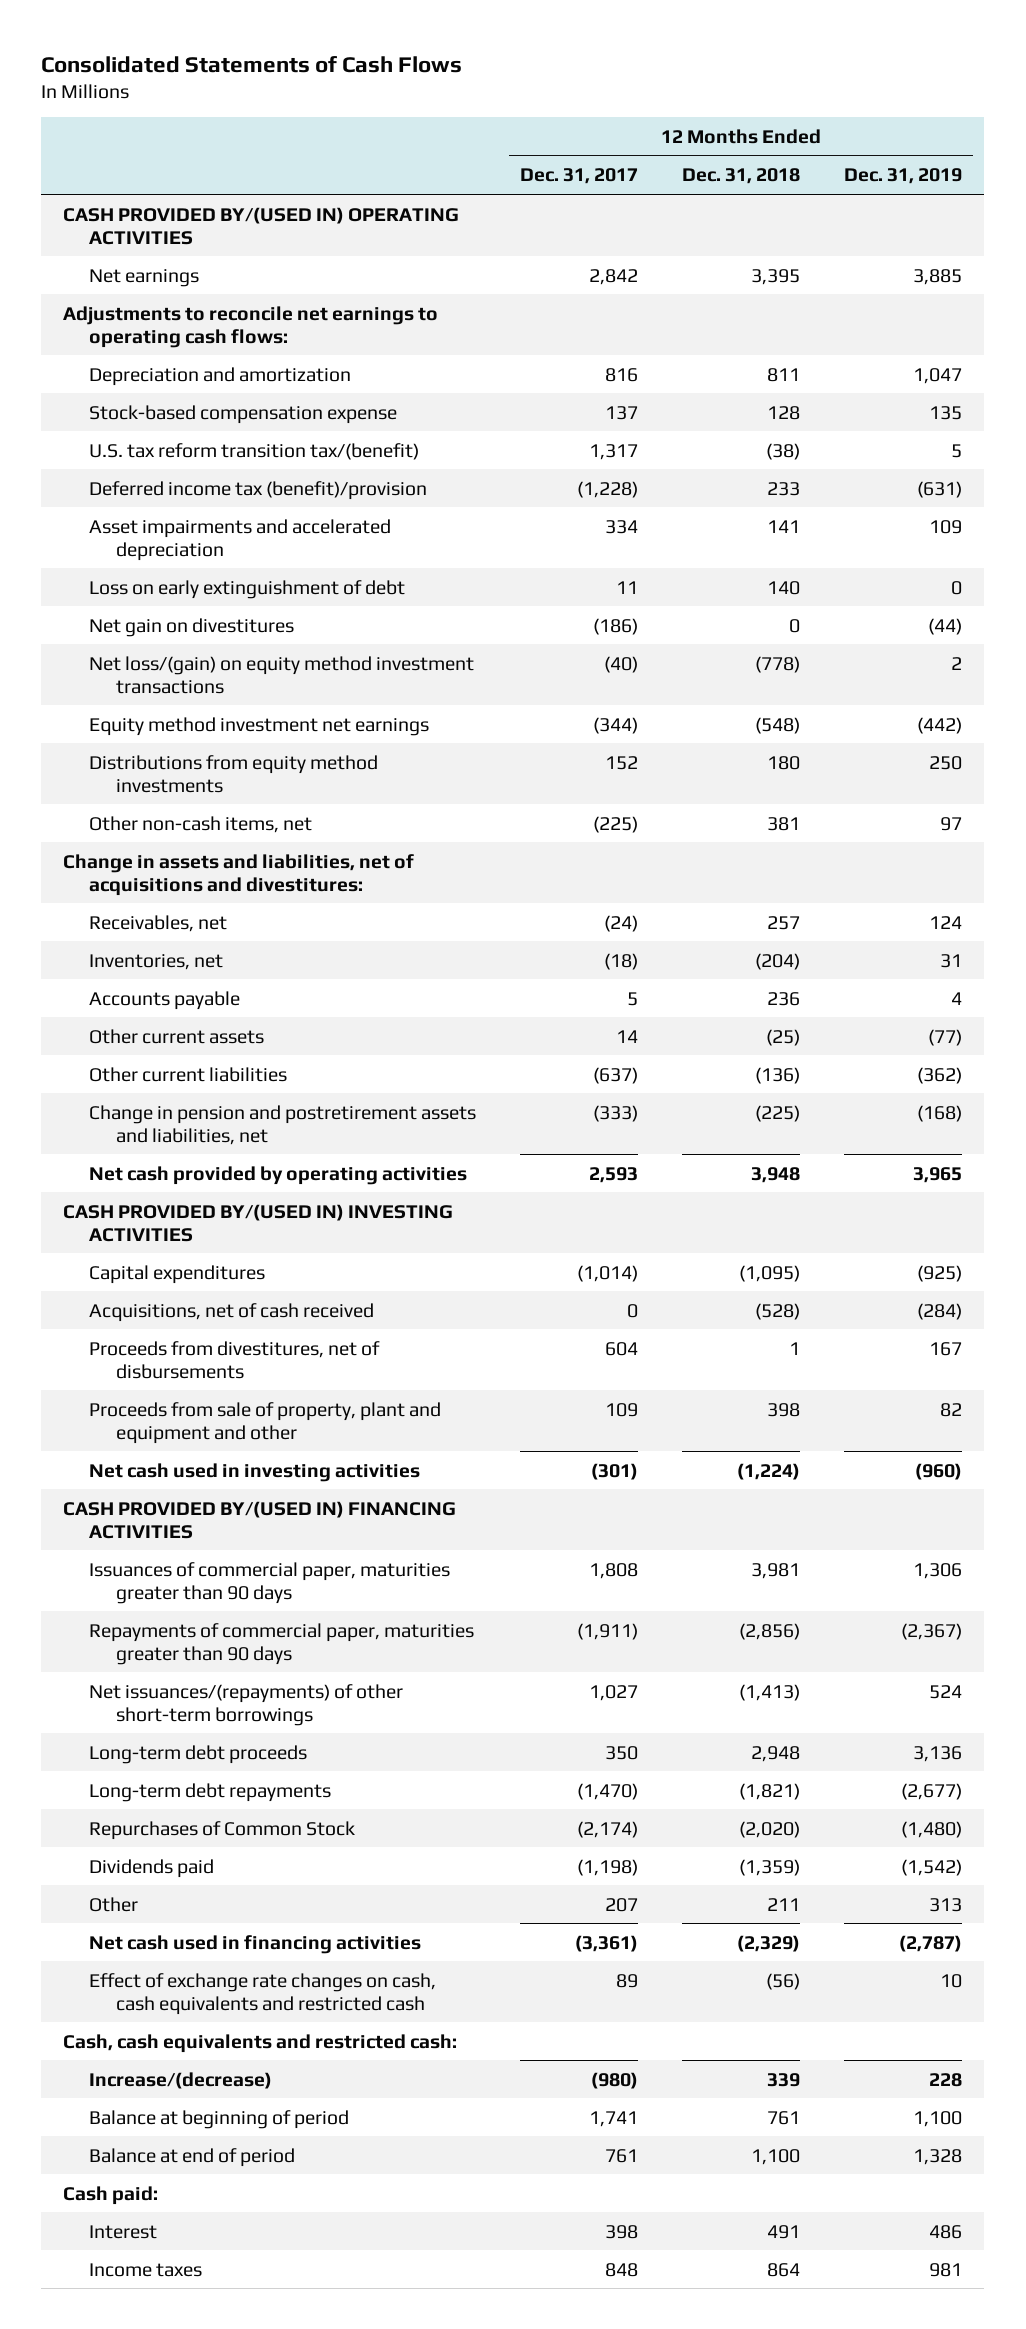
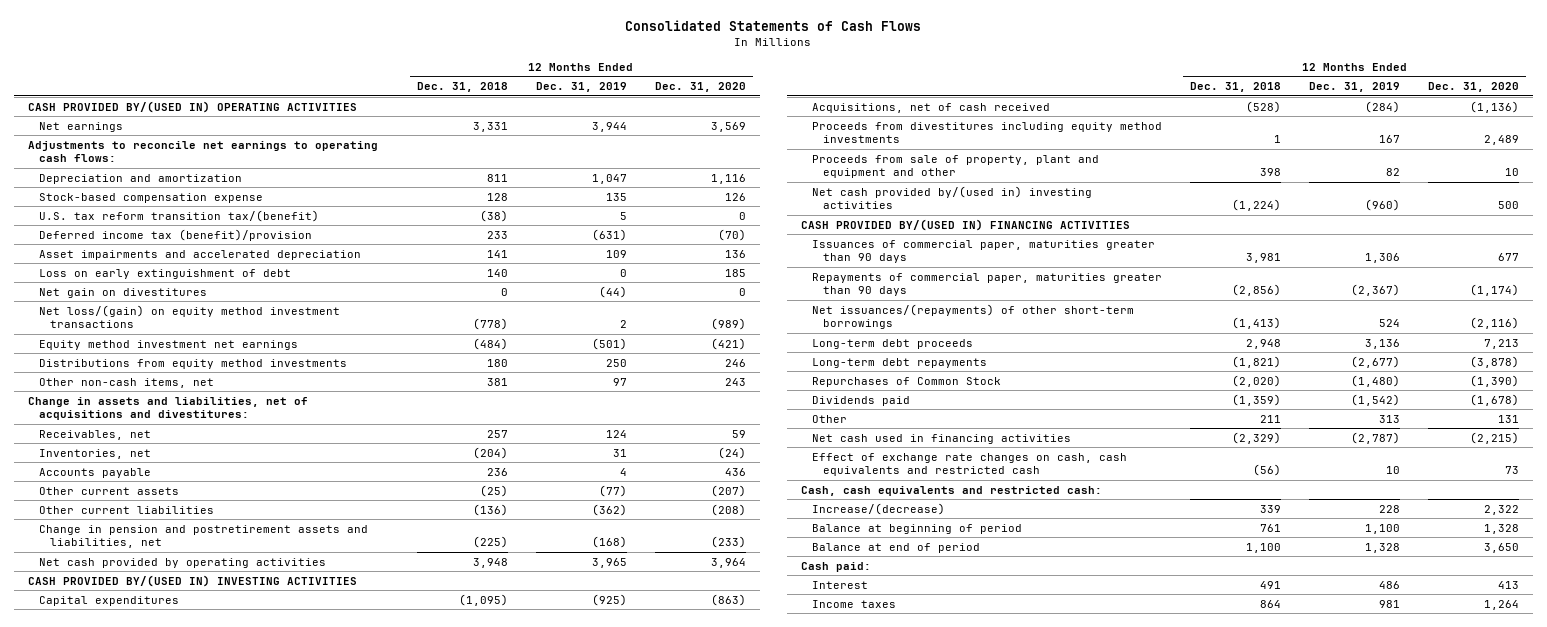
- | 12 Months Ended Dec. 31, 2017 | 12 Months Ended Dec. 31, 2018 | 12 Months Ended Dec. 31, 2019
+ | 12 Months Ended Dec. 31, 2018 | 12 Months Ended Dec. 31, 2019 | 12 Months Ended Dec. 31, 2020
- Net earnings | 2,842 | 3,395 | 3,885
+ Net earnings | 3,331 | 3,944 | 3,569
- Equity method investment net earnings | (344) | (548) | (442)
+ Equity method investment net earnings | (484) | (501) | (421)
- Proceeds from divestitures, net of disbursements | 604 | 1 | 167
+ Proceeds from divestitures including equity method investments | 1 | 167 | 2,489
- Net cash used in investing activities | (301) | (1,224) | (960)
+ Net cash provided by/(used in) investing activities | (1,224) | (960) | 500

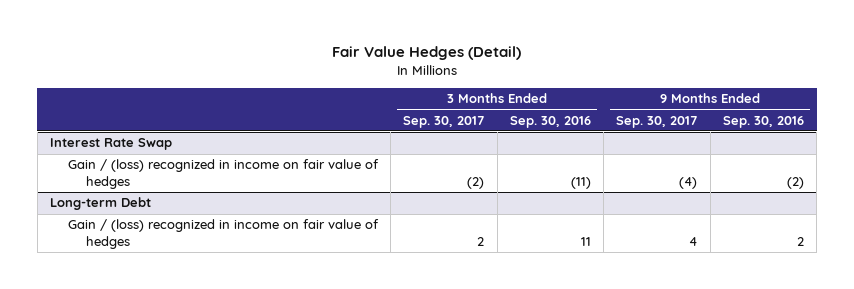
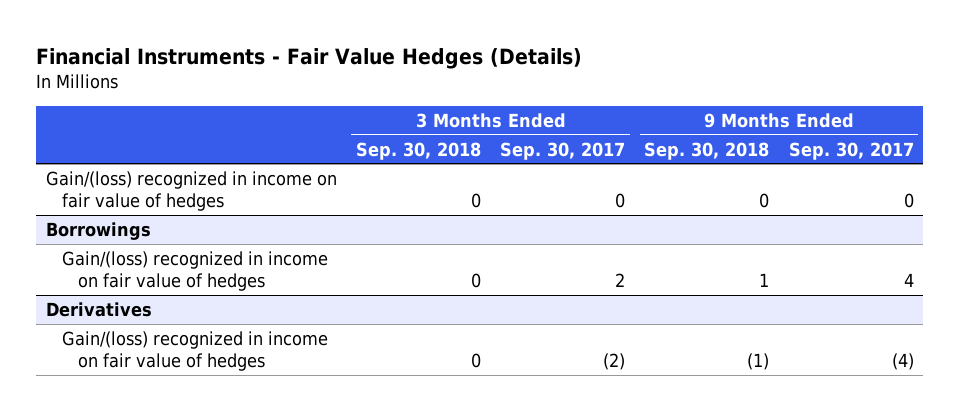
- Fair Value Hedges (Detail)
+ Financial Instruments - Fair Value Hedges (Details)
- | 3 Months Ended Sep. 30, 2017 | 3 Months Ended Sep. 30, 2016 | 9 Months Ended Sep. 30, 2017 | 9 Months Ended Sep. 30, 2016
+ | 3 Months Ended Sep. 30, 2018 | 3 Months Ended Sep. 30, 2017 | 9 Months Ended Sep. 30, 2018 | 9 Months Ended Sep. 30, 2017
- Interest Rate Swap
- Gain / (loss) recognized in income on fair value of hedges | (2) | (11) | (4) | (2)
- Long-term Debt
- Gain / (loss) recognized in income on fair value of hedges | 2 | 11 | 4 | 2
+ Gain/(loss) recognized in income on fair value of hedges | 0 | 0 | 0 | 0
+ Borrowings
+ Gain/(loss) recognized in income on fair value of hedges | 0 | 2 | 1 | 4
+ Derivatives
+ Gain/(loss) recognized in income on fair value of hedges | 0 | (2) | (1) | (4)

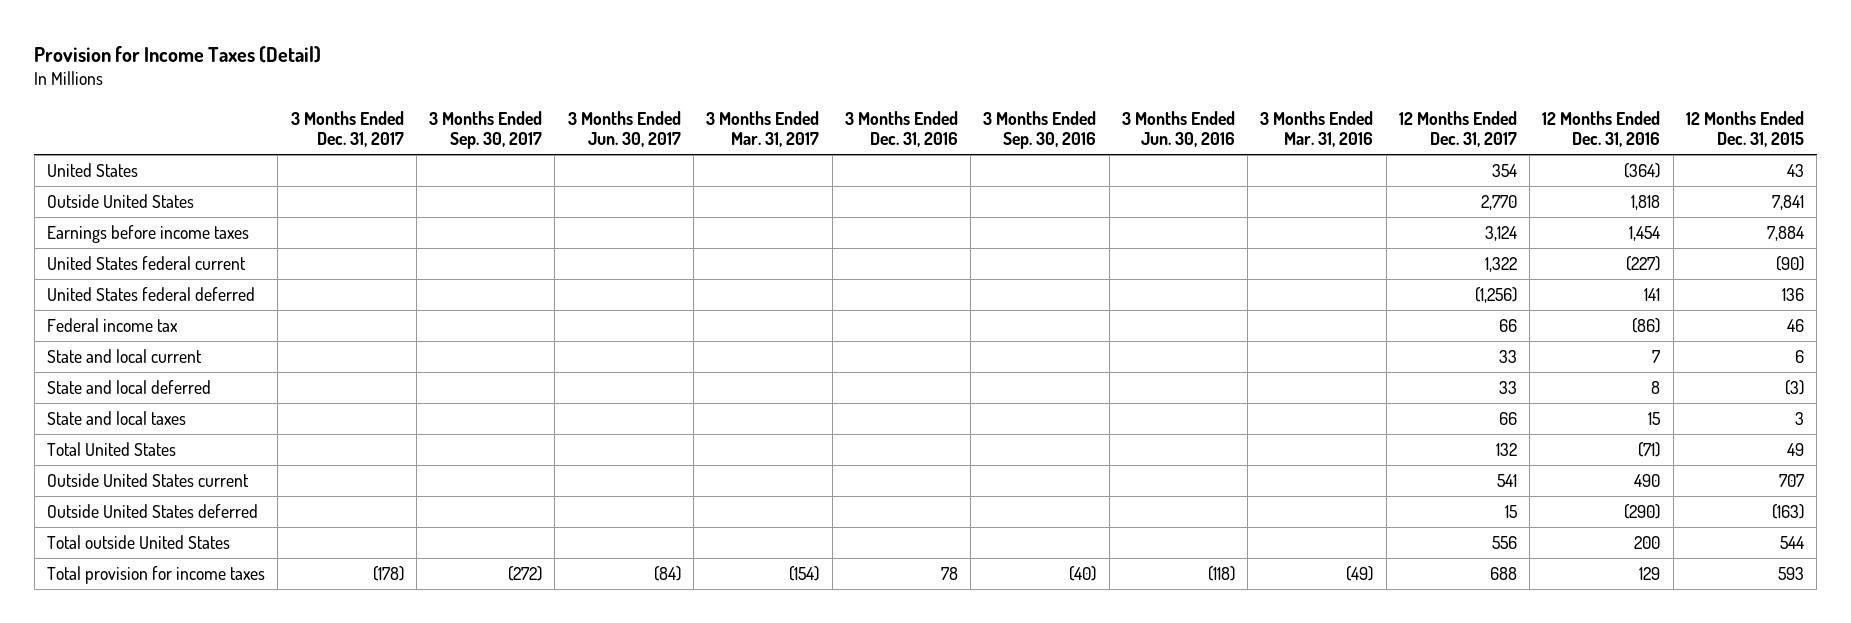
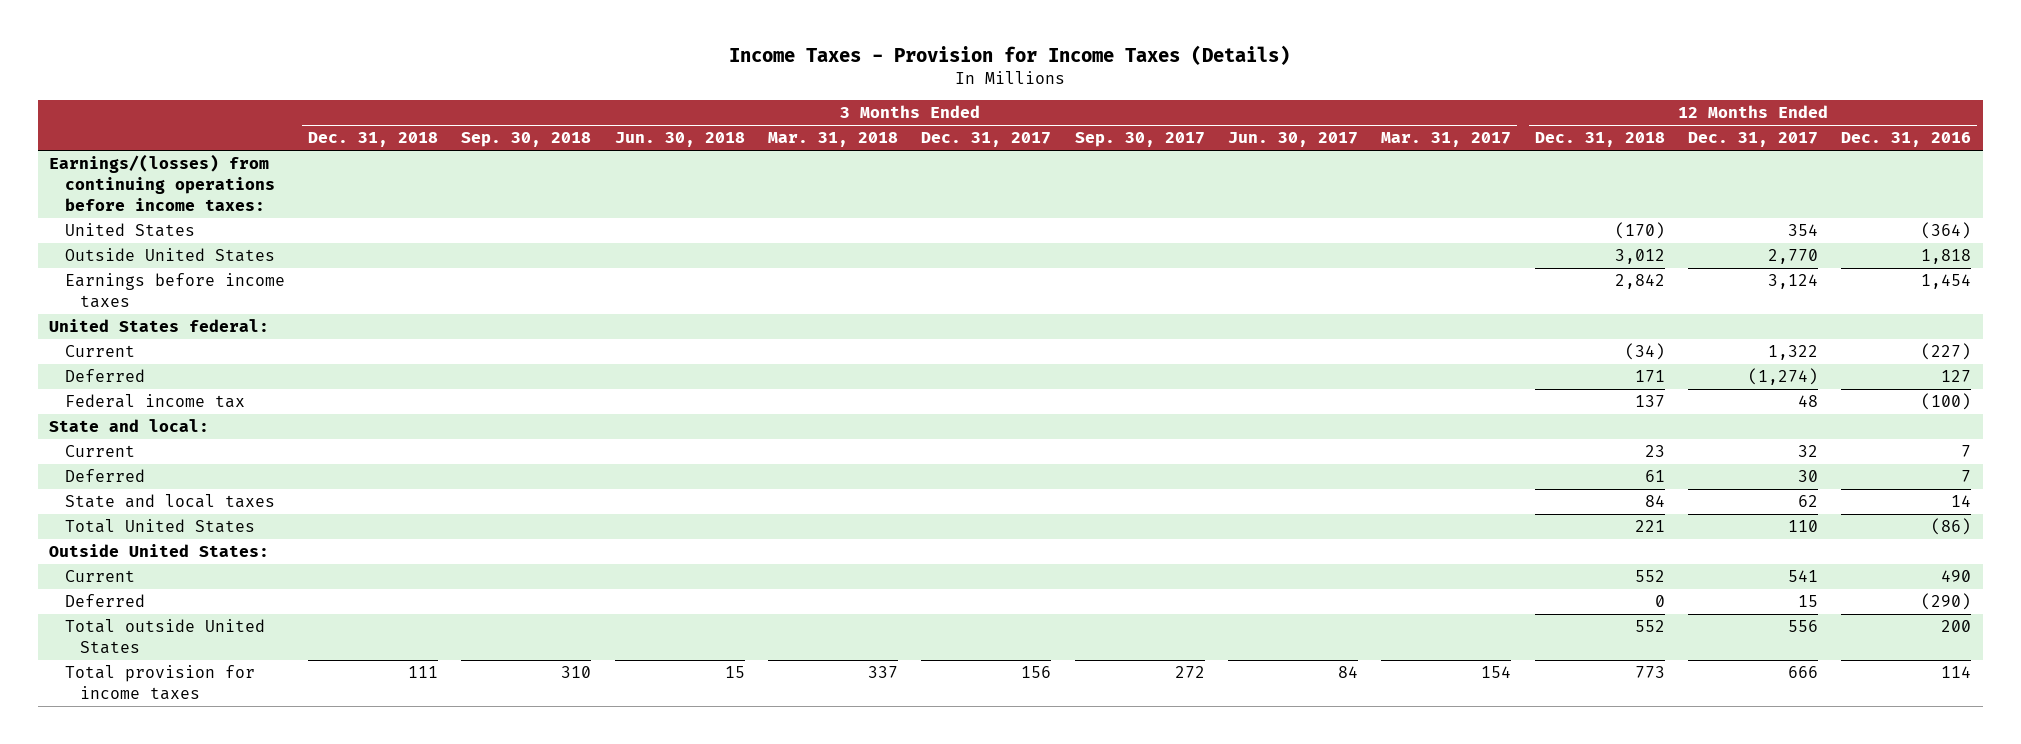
- Provision for Income Taxes (Detail)
+ Income Taxes - Provision for Income Taxes (Details)
- | 3 Months Ended Dec. 31, 2017 | 3 Months Ended Sep. 30, 2017 | 3 Months Ended Jun. 30, 2017 | 3 Months Ended Mar. 31, 2017 | 3 Months Ended Dec. 31, 2016 | 3 Months Ended Sep. 30, 2016 | 3 Months Ended Jun. 30, 2016 | 3 Months Ended Mar. 31, 2016 | 12 Months Ended Dec. 31, 2017 | 12 Months Ended Dec. 31, 2016 | 12 Months Ended Dec. 31, 2015
+ | 3 Months Ended Dec. 31, 2018 | 3 Months Ended Sep. 30, 2018 | 3 Months Ended Jun. 30, 2018 | 3 Months Ended Mar. 31, 2018 | 3 Months Ended Dec. 31, 2017 | 3 Months Ended Sep. 30, 2017 | 3 Months Ended Jun. 30, 2017 | 3 Months Ended Mar. 31, 2017 | 12 Months Ended Dec. 31, 2018 | 12 Months Ended Dec. 31, 2017 | 12 Months Ended Dec. 31, 2016
+ Earnings/(losses) from continuing operations before income taxes:
- United States federal current | | | | | | | | | 1,322 | (227) | (90)
- United States federal deferred | | | | | | | | | (1,256) | 141 | 136
- Federal income tax | | | | | | | | | 66 | (86) | 46
- State and local current | | | | | | | | | 33 | 7 | 6
- State and local deferred | | | | | | | | | 33 | 8 | (3)
- State and local taxes | | | | | | | | | 66 | 15 | 3
- Total United States | | | | | | | | | 132 | (71) | 49
- Outside United States current | | | | | | | | | 541 | 490 | 707
- Outside United States deferred | | | | | | | | | 15 | (290) | (163)
+ United States federal:
+ Current | | | | | | | | | (34) | 1,322 | (227)
+ Deferred | | | | | | | | | 171 | (1,274) | 127
+ Federal income tax | | | | | | | | | 137 | 48 | (100)
+ State and local:
+ Current | | | | | | | | | 23 | 32 | 7
+ Deferred | | | | | | | | | 61 | 30 | 7
+ State and local taxes | | | | | | | | | 84 | 62 | 14
+ Total United States | | | | | | | | | 221 | 110 | (86)
+ Outside United States:
+ Current | | | | | | | | | 552 | 541 | 490
+ Deferred | | | | | | | | | 0 | 15 | (290)
- Total provision for income taxes | (178) | (272) | (84) | (154) | 78 | (40) | (118) | (49) | 688 | 129 | 593
+ Total provision for income taxes | 111 | 310 | 15 | 337 | 156 | 272 | 84 | 154 | 773 | 666 | 114

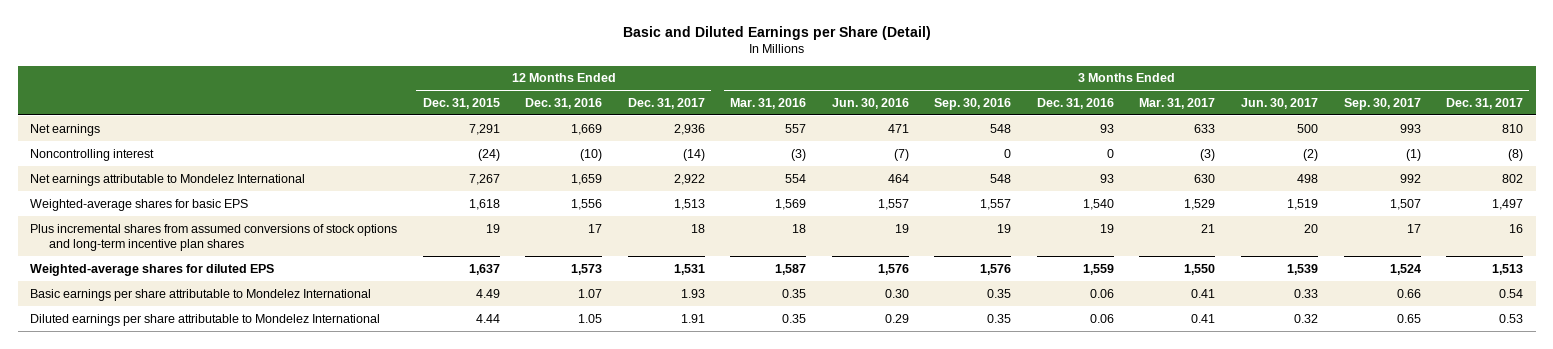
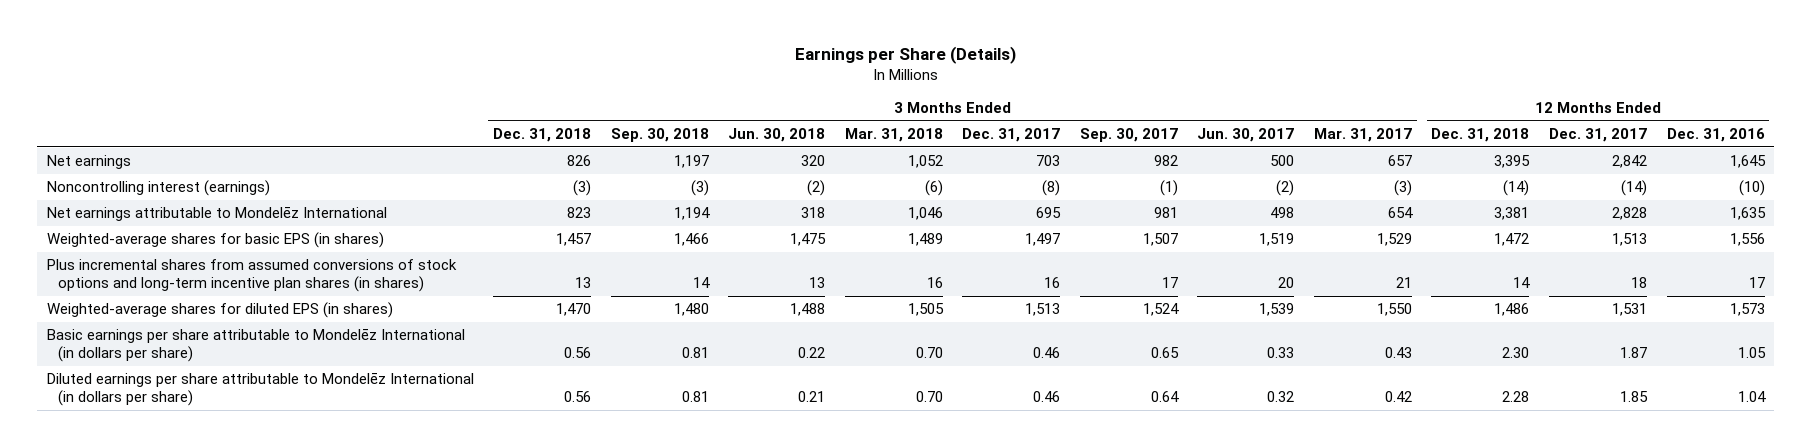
- Basic and Diluted Earnings per Share (Detail)
+ Earnings per Share (Details)
- | 12 Months Ended Dec. 31, 2015 | 12 Months Ended Dec. 31, 2016 | 12 Months Ended Dec. 31, 2017 | 3 Months Ended Mar. 31, 2016 | 3 Months Ended Jun. 30, 2016 | 3 Months Ended Sep. 30, 2016 | 3 Months Ended Dec. 31, 2016 | 3 Months Ended Mar. 31, 2017 | 3 Months Ended Jun. 30, 2017 | 3 Months Ended Sep. 30, 2017 | 3 Months Ended Dec. 31, 2017
+ | 3 Months Ended Dec. 31, 2018 | 3 Months Ended Sep. 30, 2018 | 3 Months Ended Jun. 30, 2018 | 3 Months Ended Mar. 31, 2018 | 3 Months Ended Dec. 31, 2017 | 3 Months Ended Sep. 30, 2017 | 3 Months Ended Jun. 30, 2017 | 3 Months Ended Mar. 31, 2017 | 12 Months Ended Dec. 31, 2018 | 12 Months Ended Dec. 31, 2017 | 12 Months Ended Dec. 31, 2016
- Net earnings | 7,291 | 1,669 | 2,936 | 557 | 471 | 548 | 93 | 633 | 500 | 993 | 810
- Noncontrolling interest | (24) | (10) | (14) | (3) | (7) | 0 | 0 | (3) | (2) | (1) | (8)
- Net earnings attributable to Mondelez International | 7,267 | 1,659 | 2,922 | 554 | 464 | 548 | 93 | 630 | 498 | 992 | 802
- Weighted-average shares for basic EPS | 1,618 | 1,556 | 1,513 | 1,569 | 1,557 | 1,557 | 1,540 | 1,529 | 1,519 | 1,507 | 1,497
- Plus incremental shares from assumed conversions of stock options and long-term incentive plan shares | 19 | 17 | 18 | 18 | 19 | 19 | 19 | 21 | 20 | 17 | 16
- Weighted-average shares for diluted EPS | 1,637 | 1,573 | 1,531 | 1,587 | 1,576 | 1,576 | 1,559 | 1,550 | 1,539 | 1,524 | 1,513
- Basic earnings per share attributable to Mondelez International | 4.49 | 1.07 | 1.93 | 0.35 | 0.30 | 0.35 | 0.06 | 0.41 | 0.33 | 0.66 | 0.54
- Diluted earnings per share attributable to Mondelez International | 4.44 | 1.05 | 1.91 | 0.35 | 0.29 | 0.35 | 0.06 | 0.41 | 0.32 | 0.65 | 0.53
+ Net earnings | 826 | 1,197 | 320 | 1,052 | 703 | 982 | 500 | 657 | 3,395 | 2,842 | 1,645
+ Noncontrolling interest (earnings) | (3) | (3) | (2) | (6) | (8) | (1) | (2) | (3) | (14) | (14) | (10)
+ Net earnings attributable to Mondelēz International | 823 | 1,194 | 318 | 1,046 | 695 | 981 | 498 | 654 | 3,381 | 2,828 | 1,635
+ Weighted-average shares for basic EPS (in shares) | 1,457 | 1,466 | 1,475 | 1,489 | 1,497 | 1,507 | 1,519 | 1,529 | 1,472 | 1,513 | 1,556
+ Plus incremental shares from assumed conversions of stock options and long-term incentive plan shares (in shares) | 13 | 14 | 13 | 16 | 16 | 17 | 20 | 21 | 14 | 18 | 17
+ Weighted-average shares for diluted EPS (in shares) | 1,470 | 1,480 | 1,488 | 1,505 | 1,513 | 1,524 | 1,539 | 1,550 | 1,486 | 1,531 | 1,573
+ Basic earnings per share attributable to Mondelēz International (in dollars per share) | 0.56 | 0.81 | 0.22 | 0.70 | 0.46 | 0.65 | 0.33 | 0.43 | 2.30 | 1.87 | 1.05
+ Diluted earnings per share attributable to Mondelēz International (in dollars per share) | 0.56 | 0.81 | 0.21 | 0.70 | 0.46 | 0.64 | 0.32 | 0.42 | 2.28 | 1.85 | 1.04

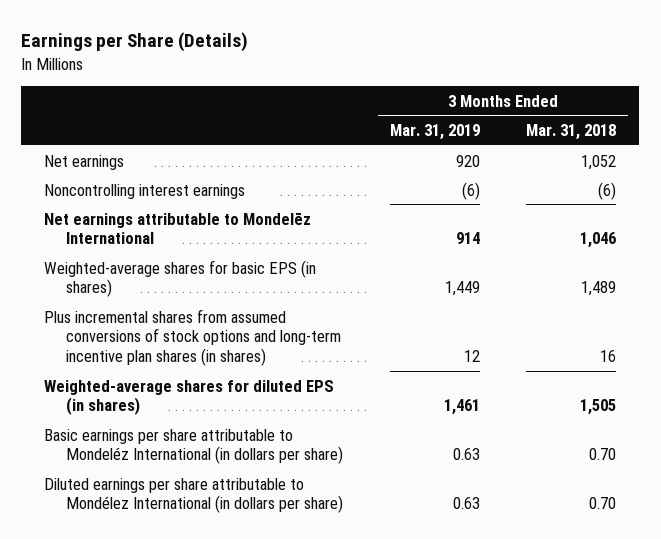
- | 3 Months Ended Dec. 31, 2018 | 3 Months Ended Sep. 30, 2018 | 3 Months Ended Jun. 30, 2018 | 3 Months Ended Mar. 31, 2018 | 3 Months Ended Dec. 31, 2017 | 3 Months Ended Sep. 30, 2017 | 3 Months Ended Jun. 30, 2017 | 3 Months Ended Mar. 31, 2017 | 12 Months Ended Dec. 31, 2018 | 12 Months Ended Dec. 31, 2017 | 12 Months Ended Dec. 31, 2016
+ | 3 Months Ended Mar. 31, 2019 | 3 Months Ended Mar. 31, 2018
- Noncontrolling interest (earnings) | (3) | (3) | (2) | (6) | (8) | (1) | (2) | (3) | (14) | (14) | (10)
+ Noncontrolling interest earnings | (6) | (6)
- Basic earnings per share attributable to Mondelēz International (in dollars per share) | 0.56 | 0.81 | 0.22 | 0.70 | 0.46 | 0.65 | 0.33 | 0.43 | 2.30 | 1.87 | 1.05
- Diluted earnings per share attributable to Mondelēz International (in dollars per share) | 0.56 | 0.81 | 0.21 | 0.70 | 0.46 | 0.64 | 0.32 | 0.42 | 2.28 | 1.85 | 1.04
+ Basic earnings per share attributable to Mondeléz International (in dollars per share) | 0.63 | 0.70
+ Diluted earnings per share attributable to Mondélez International (in dollars per share) | 0.63 | 0.70

